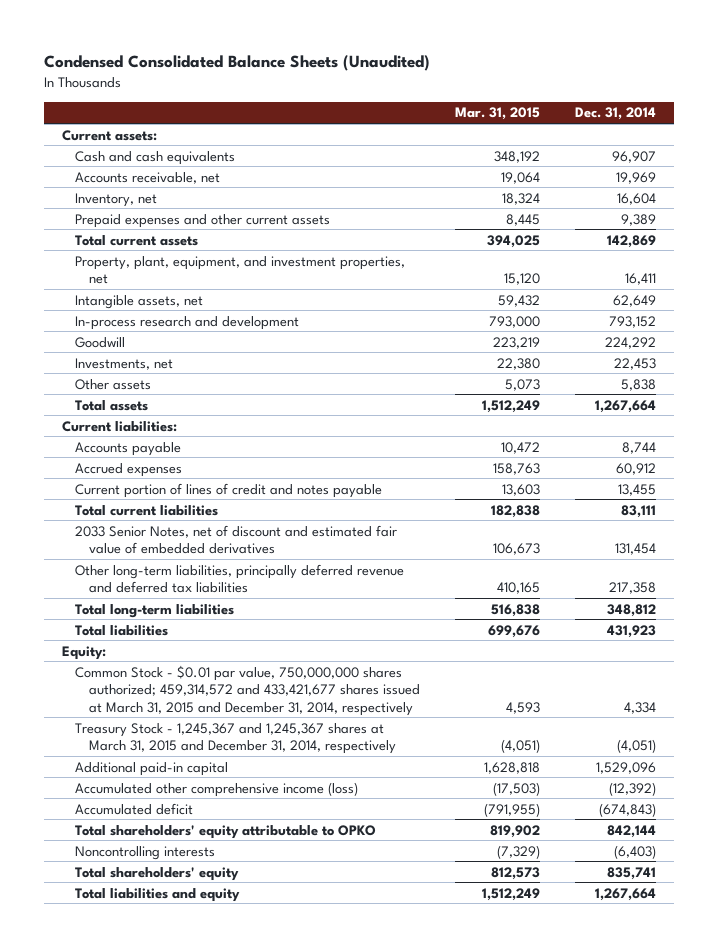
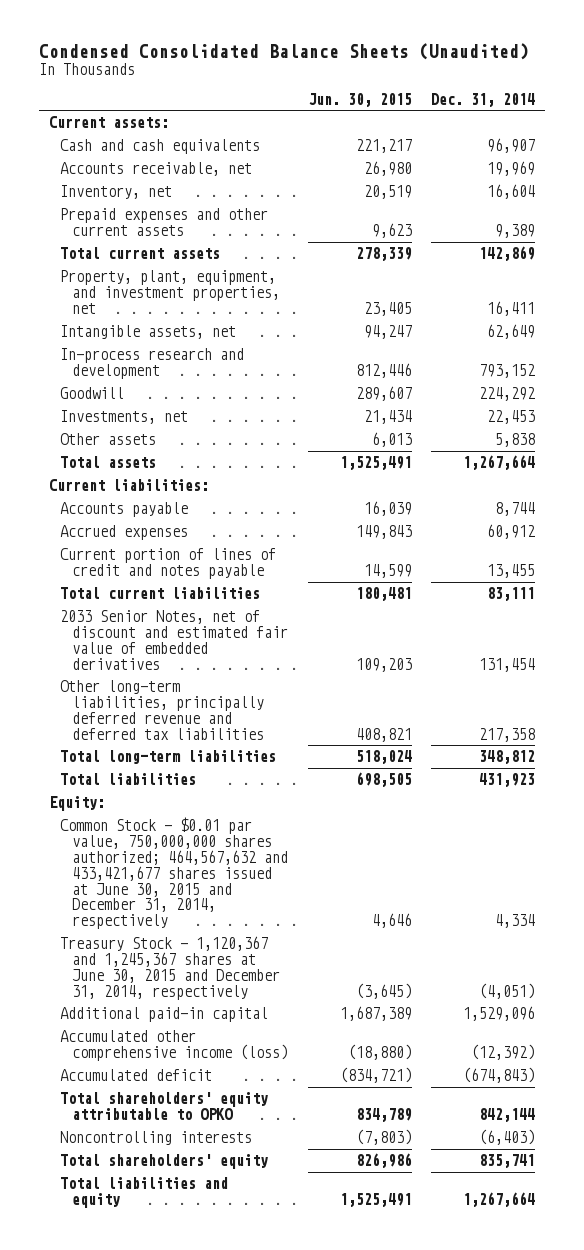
- | Mar. 31, 2015 | Dec. 31, 2014
+ | Jun. 30, 2015 | Dec. 31, 2014
- Common Stock - $0.01 par value, 750,000,000 shares authorized; 459,314,572 and 433,421,677 shares issued at March 31, 2015 and December 31, 2014, respectively | 4,593 | 4,334
- Treasury Stock - 1,245,367 and 1,245,367 shares at March 31, 2015 and December 31, 2014, respectively | (4,051) | (4,051)
+ Common Stock - $0.01 par value, 750,000,000 shares authorized; 464,567,632 and 433,421,677 shares issued at June 30, 2015 and December 31, 2014, respectively | 4,646 | 4,334
+ Treasury Stock - 1,120,367 and 1,245,367 shares at June 30, 2015 and December 31, 2014, respectively | (3,645) | (4,051)

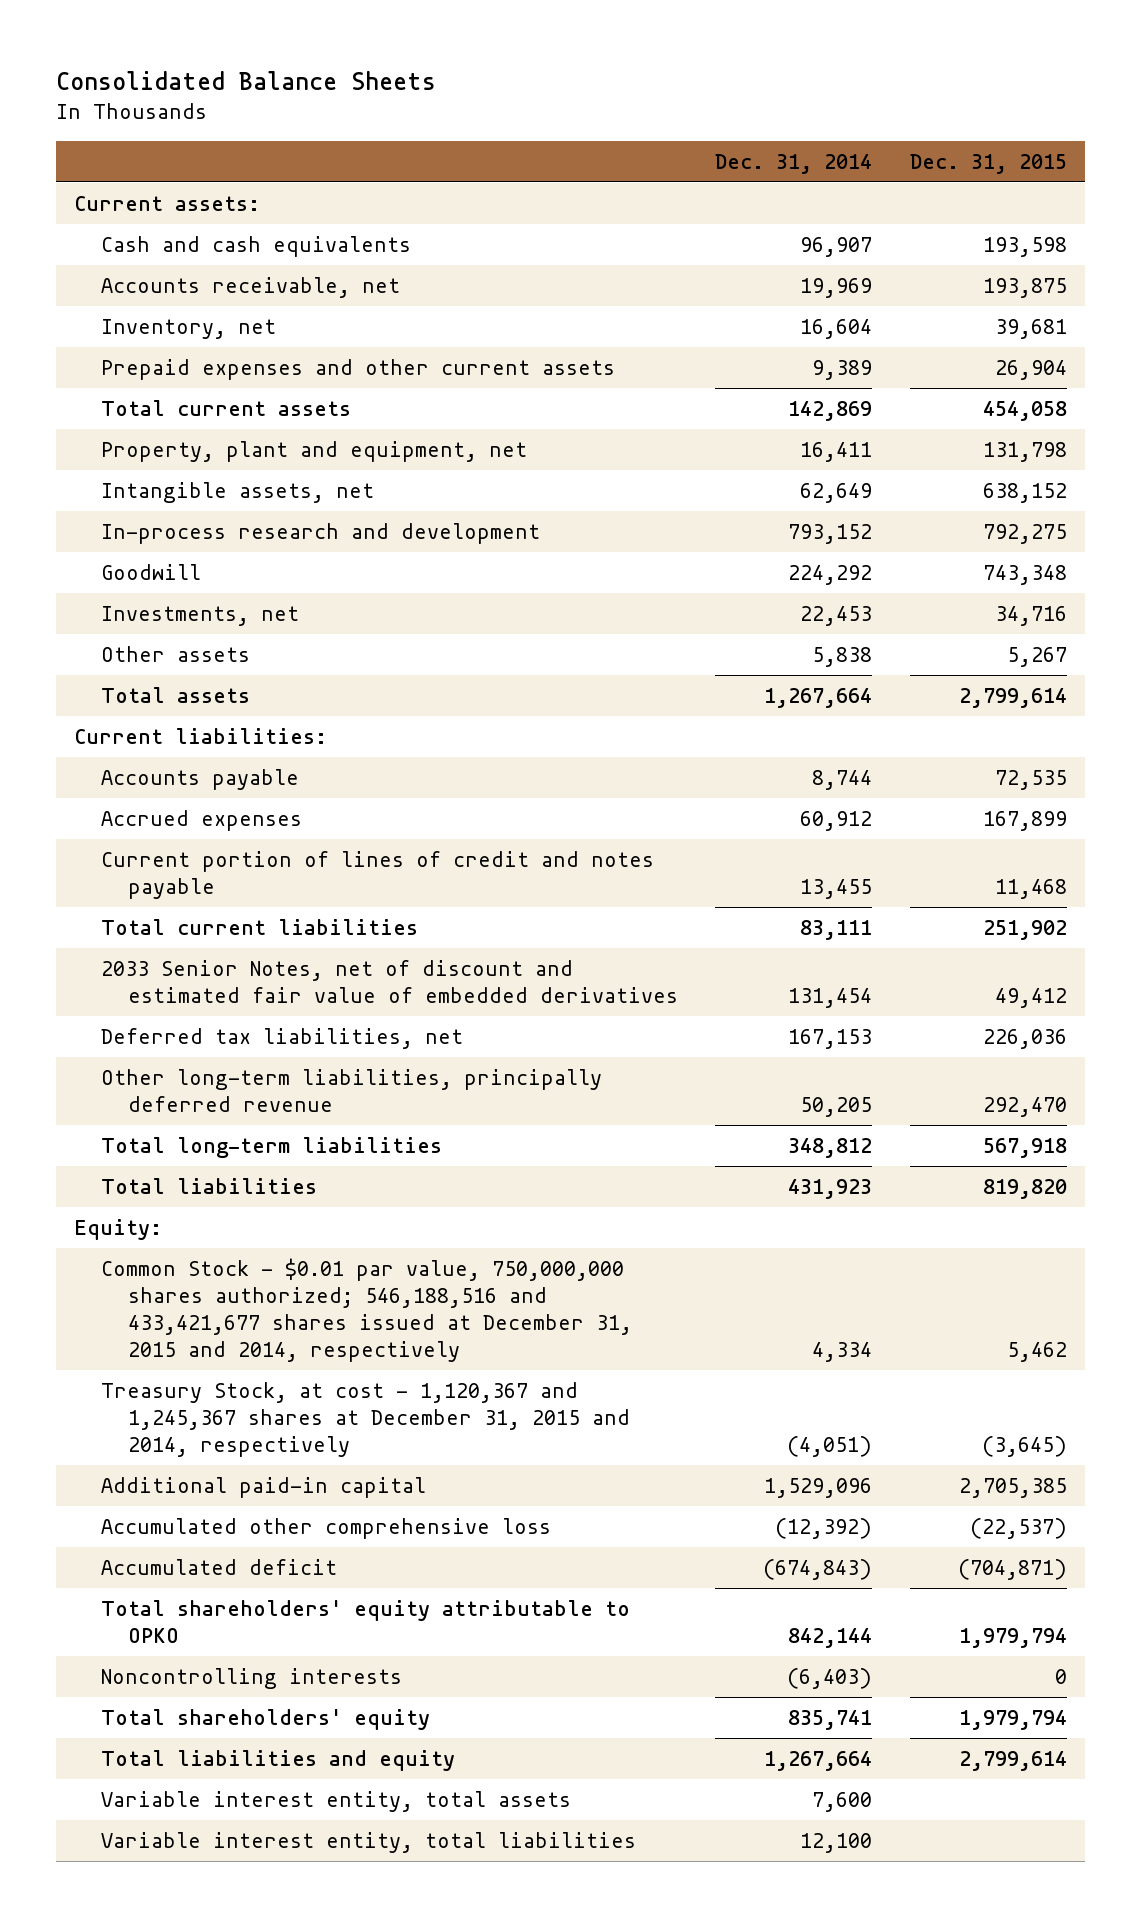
- Condensed Consolidated Balance Sheets (Unaudited)
+ Consolidated Balance Sheets
- | Jun. 30, 2015 | Dec. 31, 2014
+ | Dec. 31, 2014 | Dec. 31, 2015
- Property, plant, equipment, and investment properties, net | 23,405 | 16,411
+ Property, plant and equipment, net | 16,411 | 131,798
- Other long-term liabilities, principally deferred revenue and deferred tax liabilities | 408,821 | 217,358
+ Deferred tax liabilities, net | 167,153 | 226,036
+ Other long-term liabilities, principally deferred revenue | 50,205 | 292,470
- Common Stock - $0.01 par value, 750,000,000 shares authorized; 464,567,632 and 433,421,677 shares issued at June 30, 2015 and December 31, 2014, respectively | 4,646 | 4,334
- Treasury Stock - 1,120,367 and 1,245,367 shares at June 30, 2015 and December 31, 2014, respectively | (3,645) | (4,051)
+ Common Stock - $0.01 par value, 750,000,000 shares authorized; 546,188,516 and 433,421,677 shares issued at December 31, 2015 and 2014, respectively | 4,334 | 5,462
+ Treasury Stock, at cost - 1,120,367 and 1,245,367 shares at December 31, 2015 and 2014, respectively | (4,051) | (3,645)
- Accumulated other comprehensive income (loss) | (18,880) | (12,392)
+ Accumulated other comprehensive loss | (12,392) | (22,537)
+ Variable interest entity, total assets | 7,600 |
+ Variable interest entity, total liabilities | 12,100 |

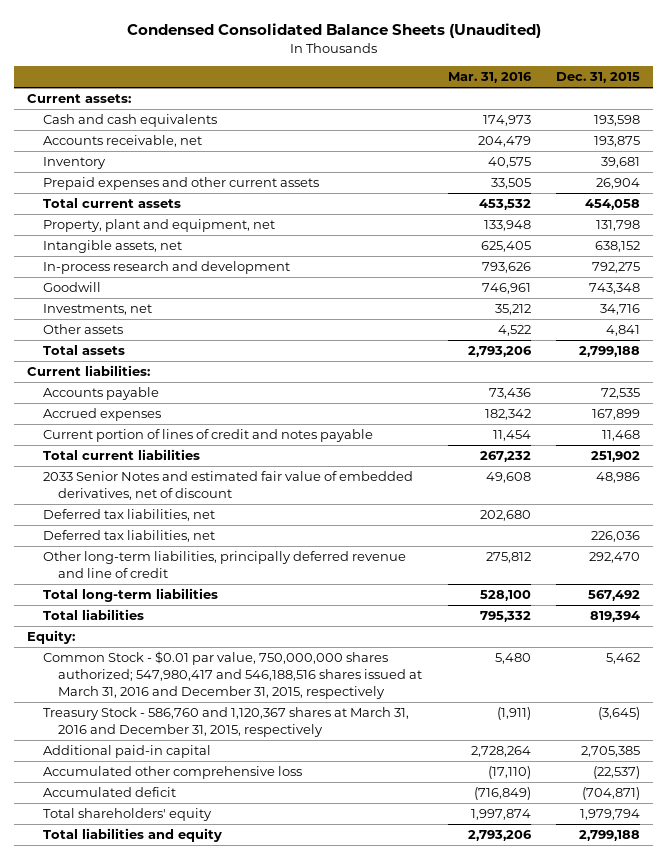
- Consolidated Balance Sheets
+ Condensed Consolidated Balance Sheets (Unaudited)
- | Dec. 31, 2014 | Dec. 31, 2015
+ | Mar. 31, 2016 | Dec. 31, 2015
- Inventory, net | 16,604 | 39,681
+ Inventory | 40,575 | 39,681
- Other assets | 5,838 | 5,267
- Total assets | 1,267,664 | 2,799,614
+ Other assets | 4,522 | 4,841
+ Total assets | 2,793,206 | 2,799,188
- 2033 Senior Notes, net of discount and estimated fair value of embedded derivatives | 131,454 | 49,412
+ 2033 Senior Notes and estimated fair value of embedded derivatives, net of discount | 49,608 | 48,986
+ Deferred tax liabilities, net | 202,680 |
- Other long-term liabilities, principally deferred revenue | 50,205 | 292,470
- Total long-term liabilities | 348,812 | 567,918
- Total liabilities | 431,923 | 819,820
+ Other long-term liabilities, principally deferred revenue and line of credit | 275,812 | 292,470
+ Total long-term liabilities | 528,100 | 567,492
+ Total liabilities | 795,332 | 819,394
- Common Stock - $0.01 par value, 750,000,000 shares authorized; 546,188,516 and 433,421,677 shares issued at December 31, 2015 and 2014, respectively | 4,334 | 5,462
- Treasury Stock, at cost - 1,120,367 and 1,245,367 shares at December 31, 2015 and 2014, respectively | (4,051) | (3,645)
+ Common Stock - $0.01 par value, 750,000,000 shares authorized; 547,980,417 and 546,188,516 shares issued at March 31, 2016 and December 31, 2015, respectively | 5,480 | 5,462
+ Treasury Stock - 586,760 and 1,120,367 shares at March 31, 2016 and December 31, 2015, respectively | (1,911) | (3,645)
- Total shareholders' equity attributable to OPKO | 842,144 | 1,979,794
- Noncontrolling interests | (6,403) | 0
- Total liabilities and equity | 1,267,664 | 2,799,614
- Variable interest entity, total assets | 7,600 |
- Variable interest entity, total liabilities | 12,100 |
+ Total liabilities and equity | 2,793,206 | 2,799,188

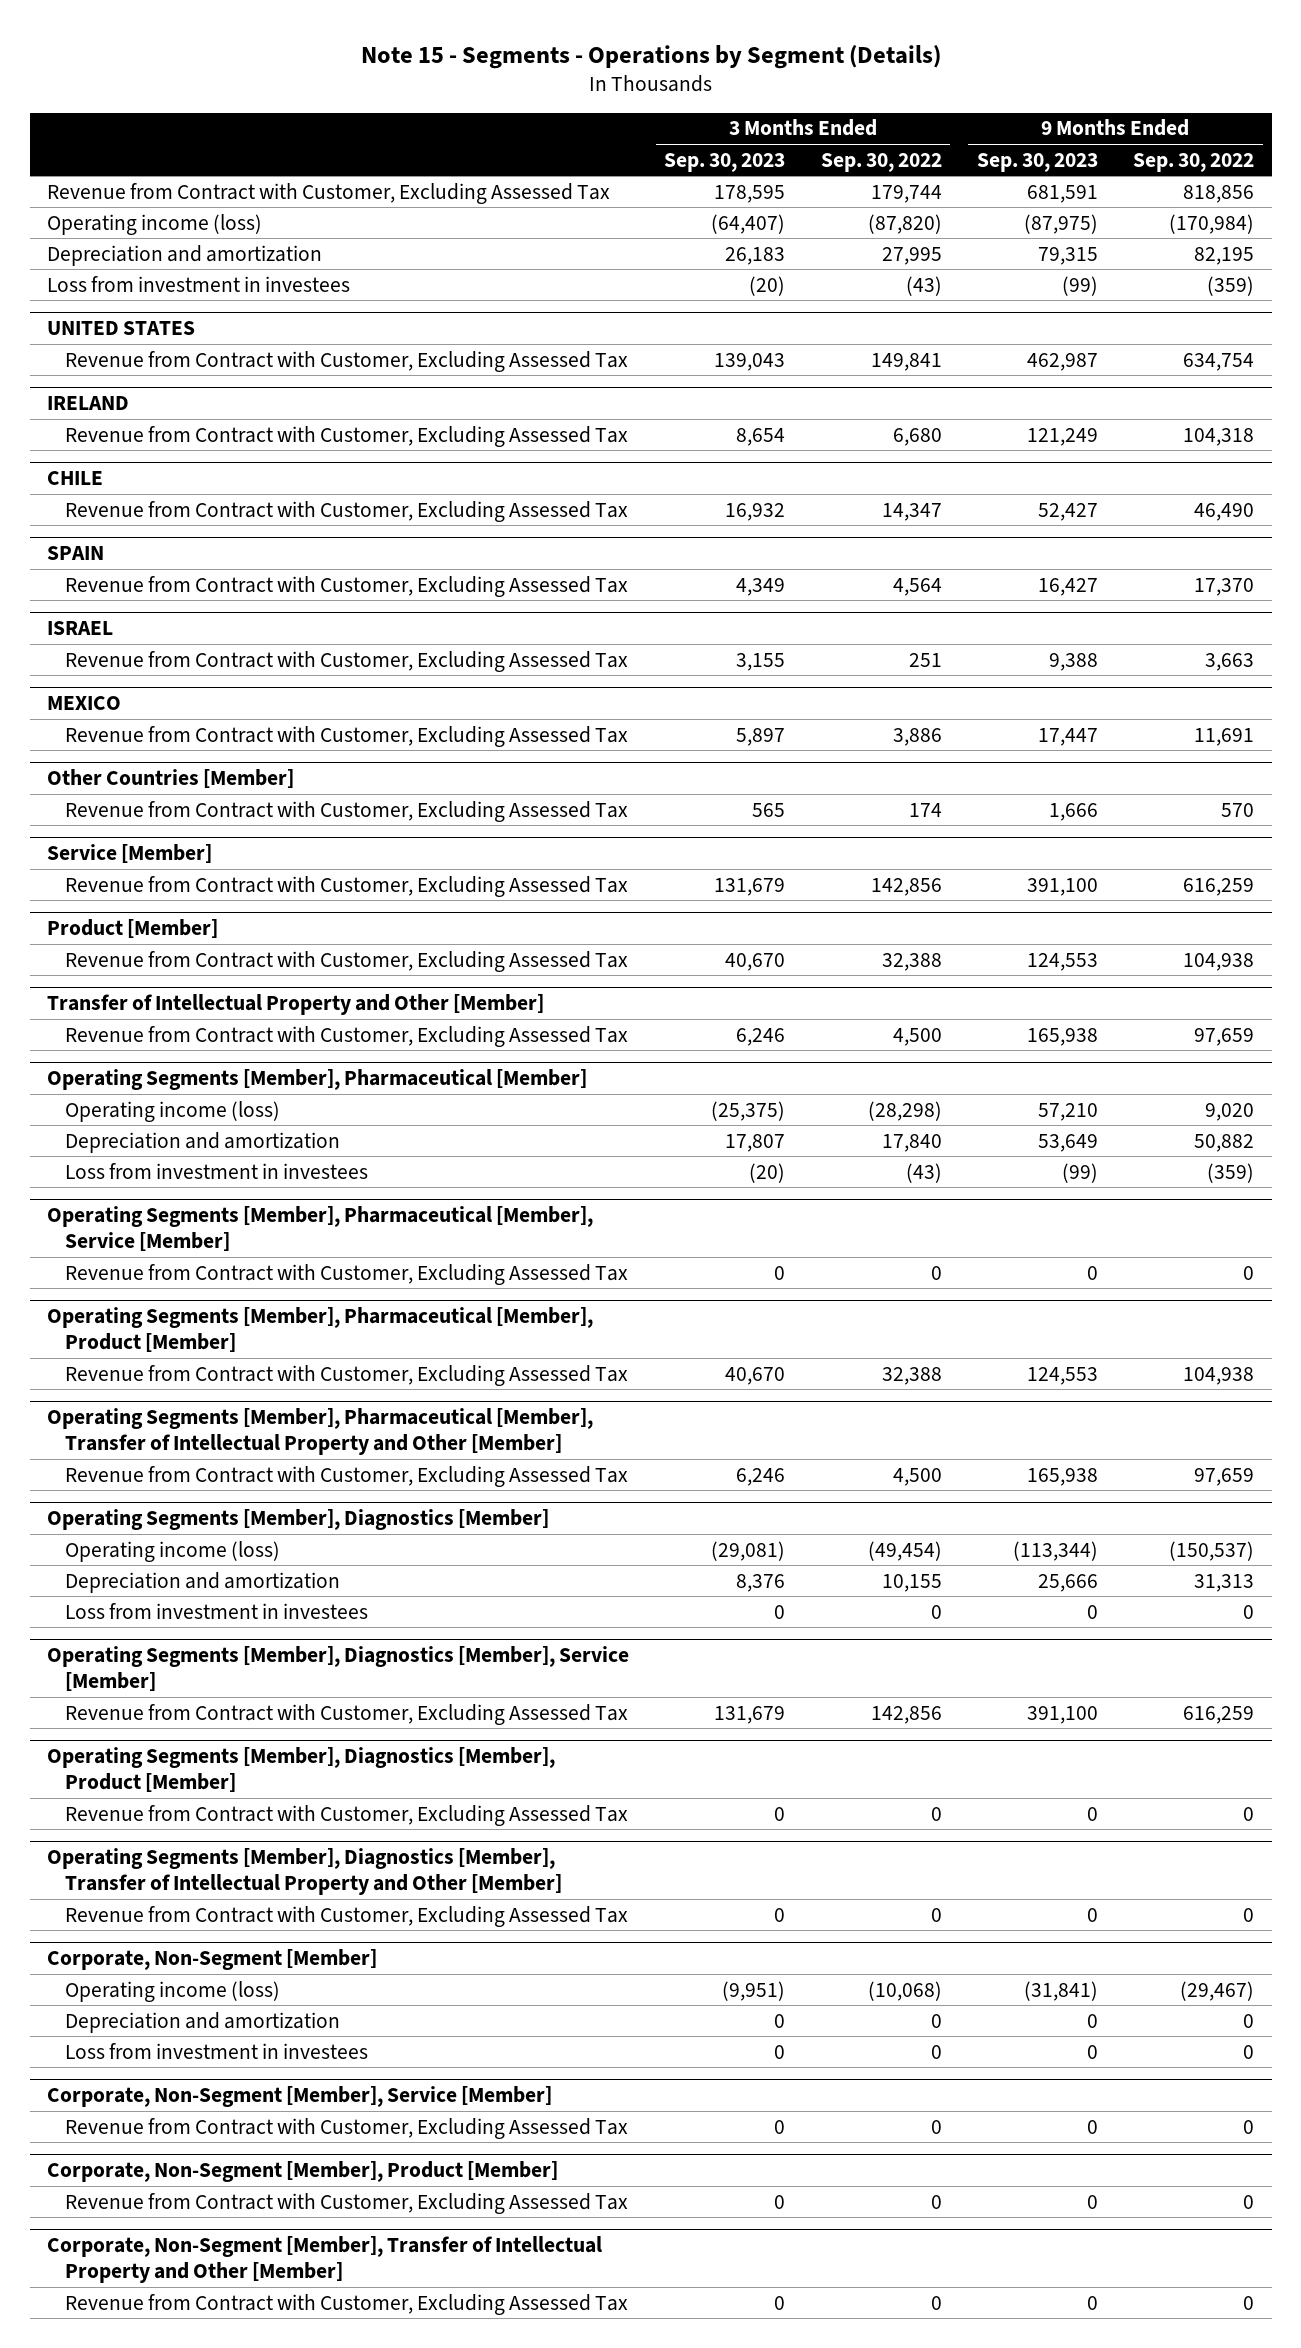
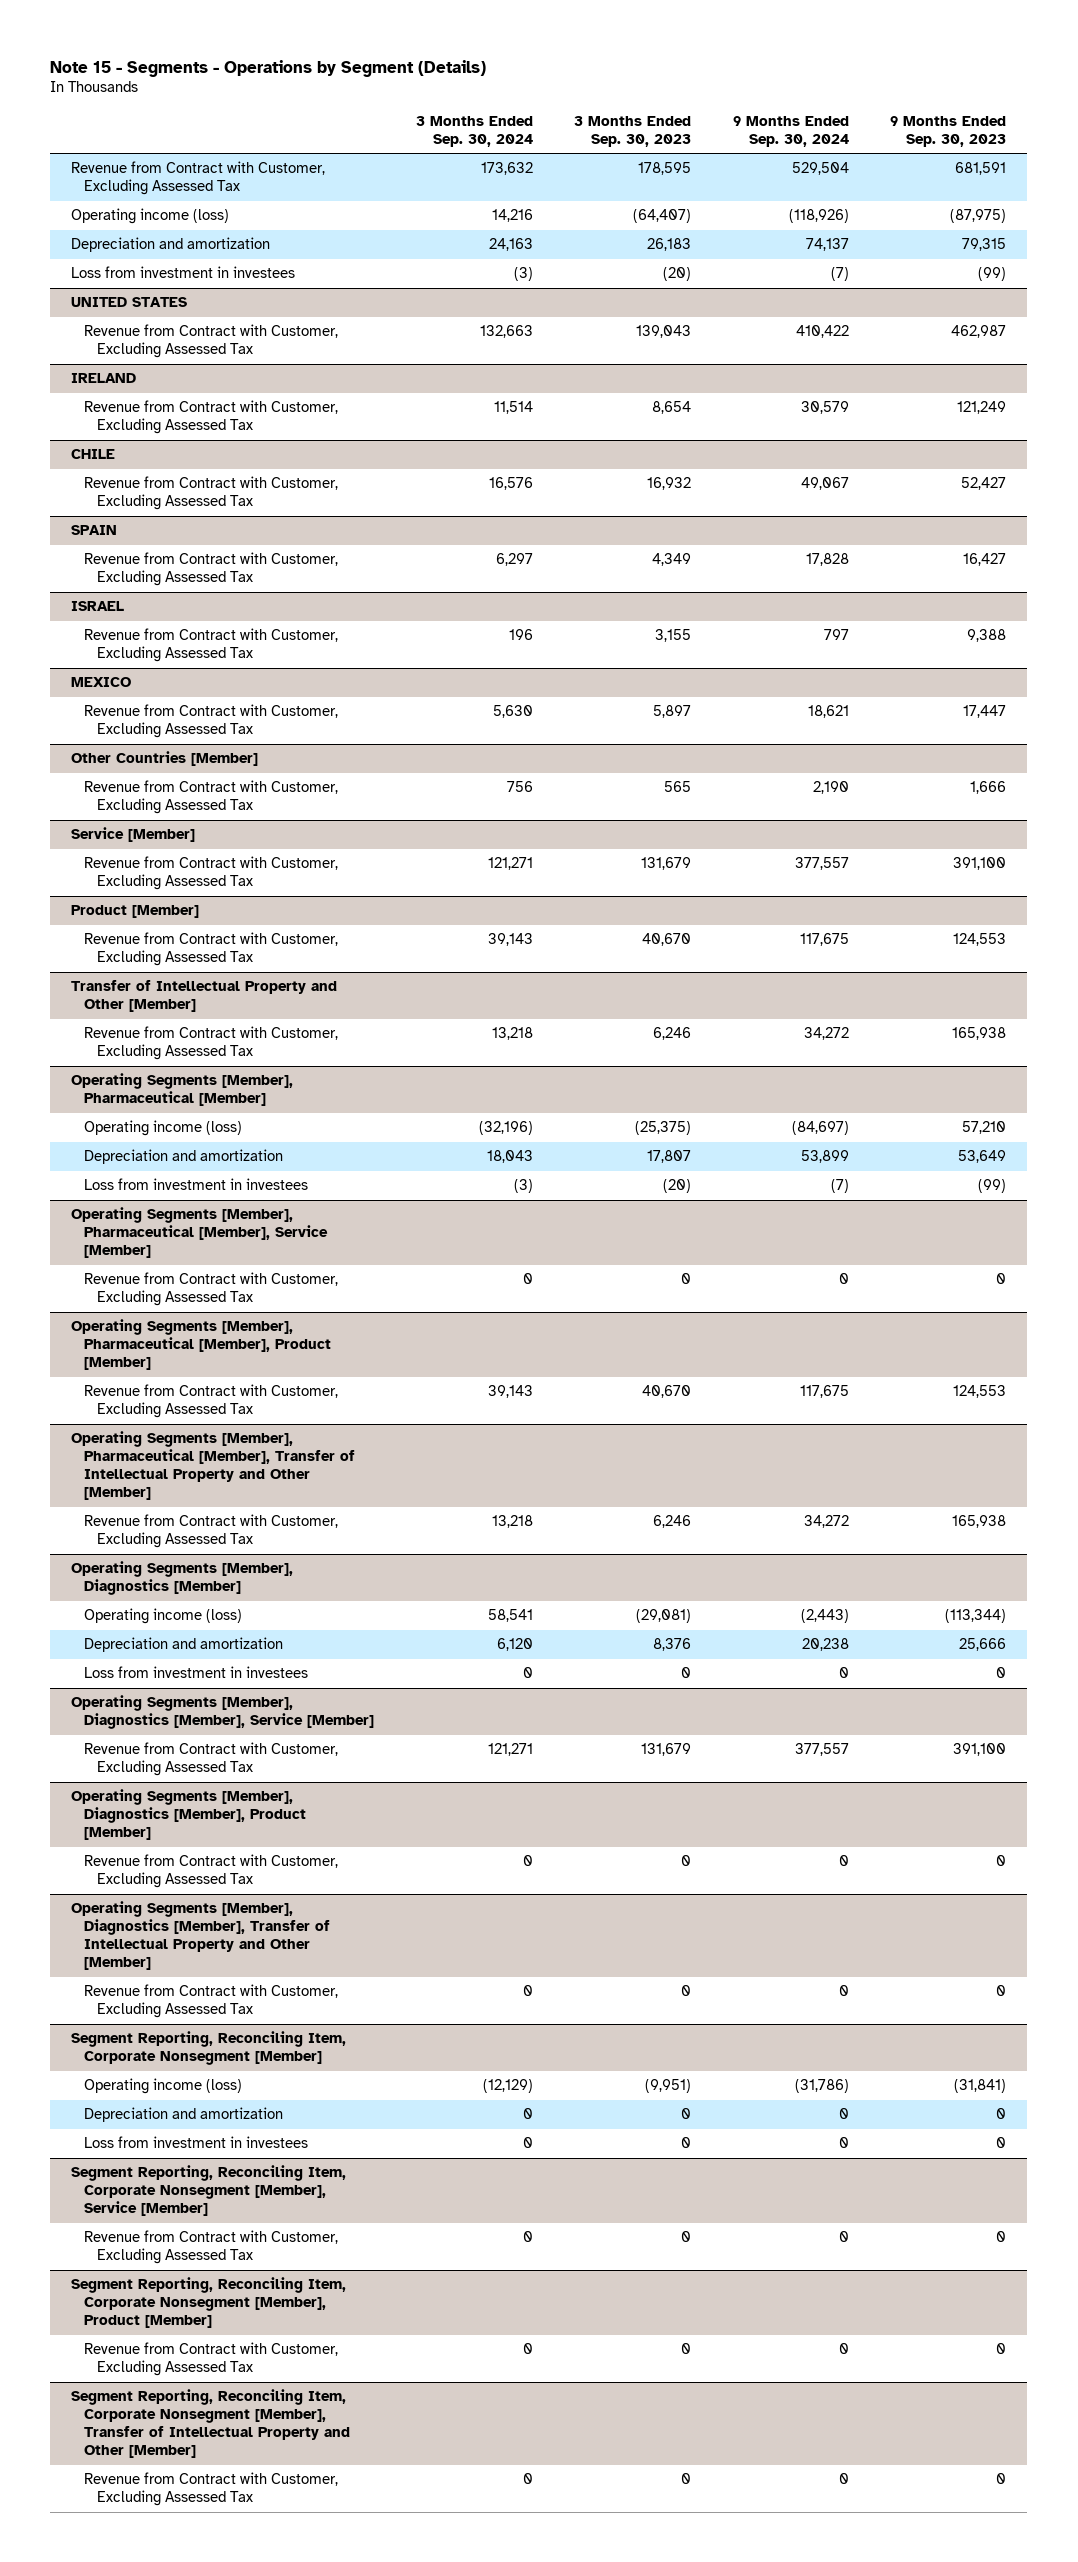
- | 3 Months Ended Sep. 30, 2023 | 3 Months Ended Sep. 30, 2022 | 9 Months Ended Sep. 30, 2023 | 9 Months Ended Sep. 30, 2022
+ | 3 Months Ended Sep. 30, 2024 | 3 Months Ended Sep. 30, 2023 | 9 Months Ended Sep. 30, 2024 | 9 Months Ended Sep. 30, 2023
- Corporate, Non-Segment [Member]
+ Segment Reporting, Reconciling Item, Corporate Nonsegment [Member]
- Corporate, Non-Segment [Member], Service [Member]
+ Segment Reporting, Reconciling Item, Corporate Nonsegment [Member], Service [Member]
- Corporate, Non-Segment [Member], Product [Member]
+ Segment Reporting, Reconciling Item, Corporate Nonsegment [Member], Product [Member]
- Corporate, Non-Segment [Member], Transfer of Intellectual Property and Other [Member]
+ Segment Reporting, Reconciling Item, Corporate Nonsegment [Member], Transfer of Intellectual Property and Other [Member]

